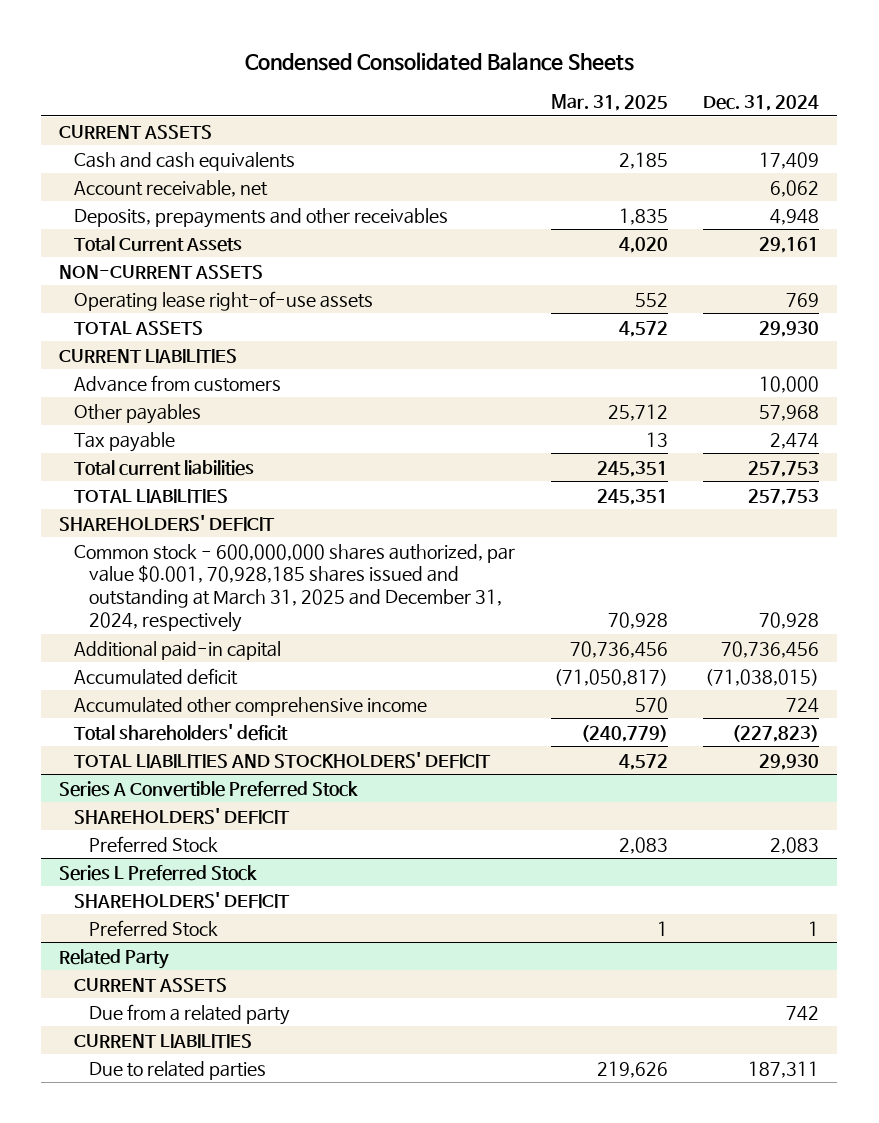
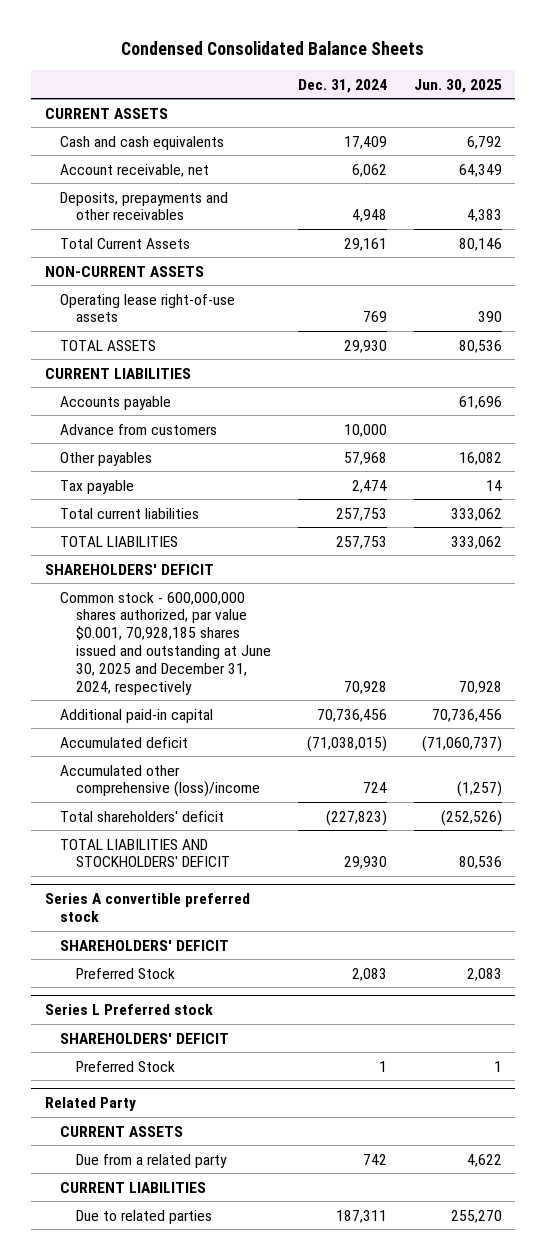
- | Mar. 31, 2025 | Dec. 31, 2024
+ | Dec. 31, 2024 | Jun. 30, 2025
+ Accounts payable | | 61,696
- Common stock - 600,000,000 shares authorized, par value $0.001, 70,928,185 shares issued and outstanding at March 31, 2025 and December 31, 2024, respectively | 70,928 | 70,928
+ Common stock - 600,000,000 shares authorized, par value $0.001, 70,928,185 shares issued and outstanding at June 30, 2025 and December 31, 2024, respectively | 70,928 | 70,928
- Accumulated other comprehensive income | 570 | 724
+ Accumulated other comprehensive (loss)/income | 724 | (1,257)
- Series A Convertible Preferred Stock
+ Series A convertible preferred stock
- Series L Preferred Stock
+ Series L Preferred stock

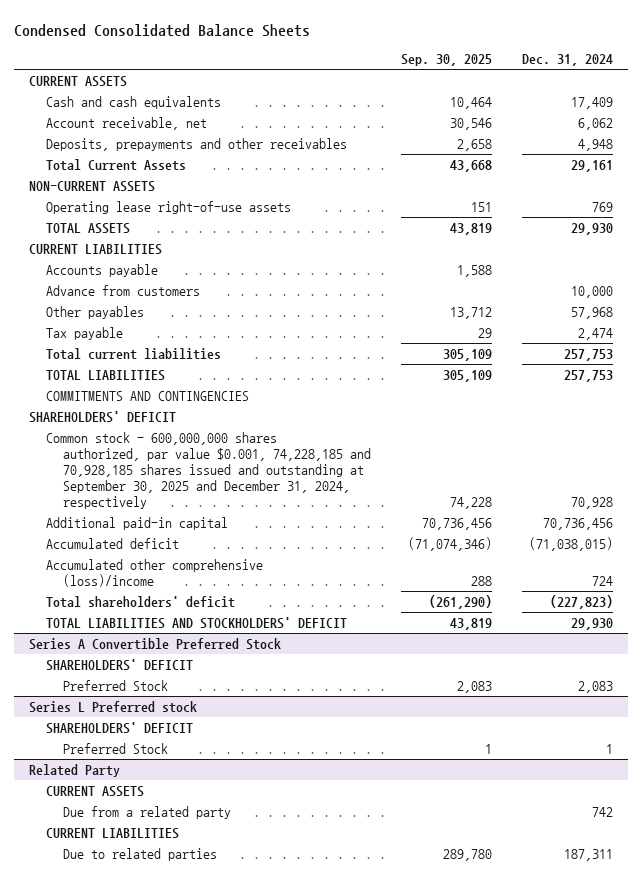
- | Dec. 31, 2024 | Jun. 30, 2025
+ | Sep. 30, 2025 | Dec. 31, 2024
+ COMMITMENTS AND CONTINGENCIES
- Common stock - 600,000,000 shares authorized, par value $0.001, 70,928,185 shares issued and outstanding at June 30, 2025 and December 31, 2024, respectively | 70,928 | 70,928
+ Common stock - 600,000,000 shares authorized, par value $0.001, 74,228,185 and 70,928,185 shares issued and outstanding at September 30, 2025 and December 31, 2024, respectively | 74,228 | 70,928
- Series A convertible preferred stock
+ Series A Convertible Preferred Stock

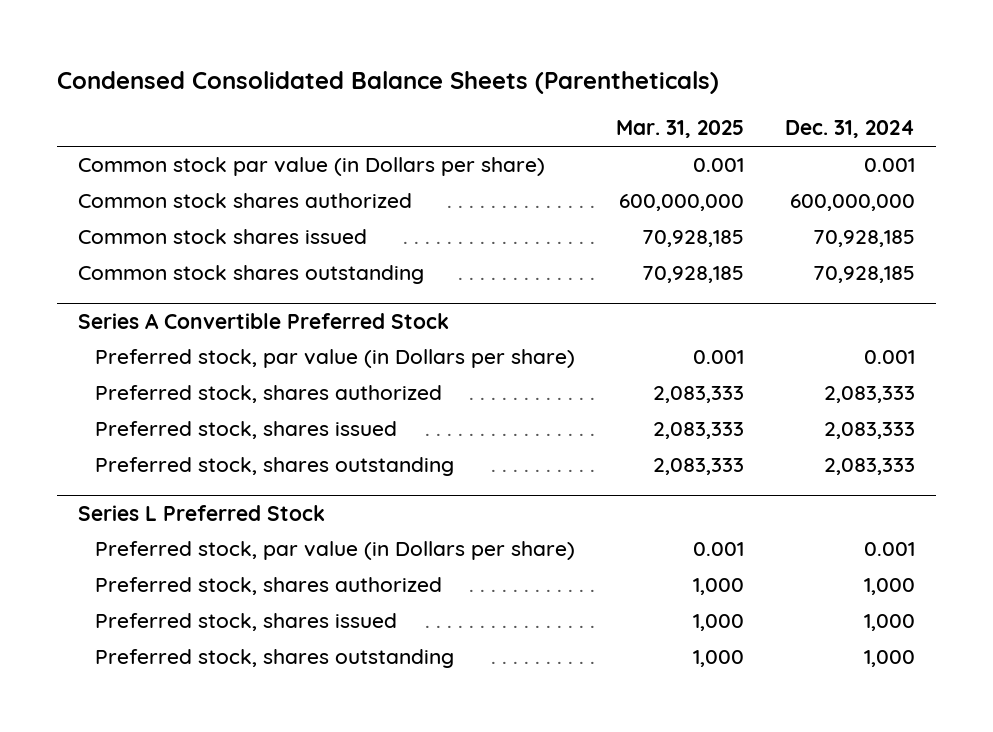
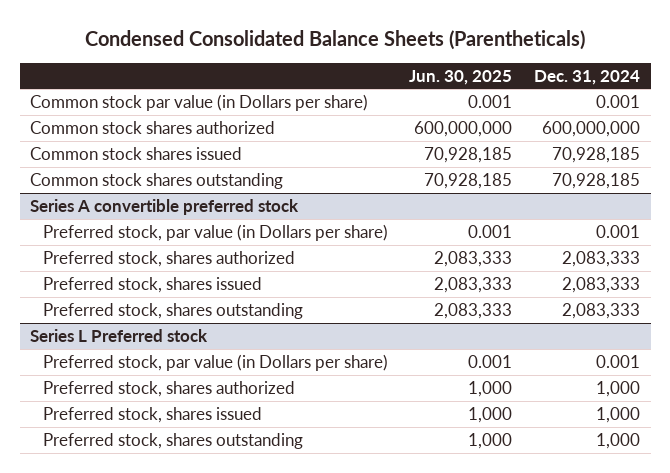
- | Mar. 31, 2025 | Dec. 31, 2024
+ | Jun. 30, 2025 | Dec. 31, 2024
- Series A Convertible Preferred Stock
+ Series A convertible preferred stock
- Series L Preferred Stock
+ Series L Preferred stock

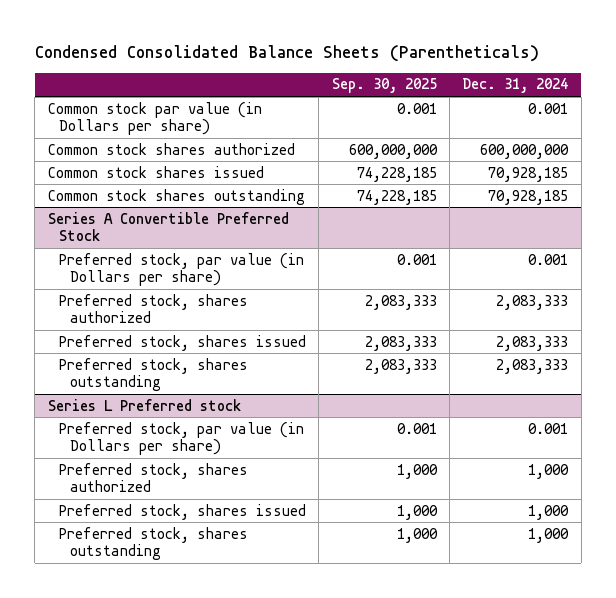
- | Jun. 30, 2025 | Dec. 31, 2024
+ | Sep. 30, 2025 | Dec. 31, 2024
- Series A convertible preferred stock
+ Series A Convertible Preferred Stock

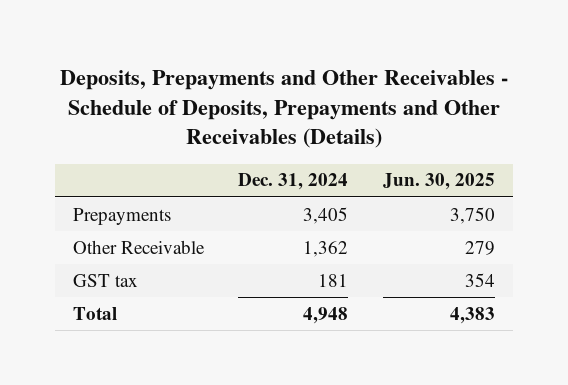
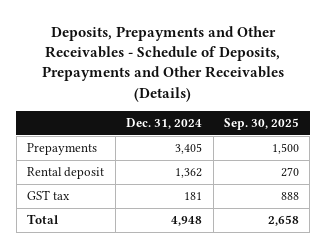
- | Dec. 31, 2024 | Jun. 30, 2025
+ | Dec. 31, 2024 | Sep. 30, 2025
- Other Receivable | 1,362 | 279
+ Rental deposit | 1,362 | 270

